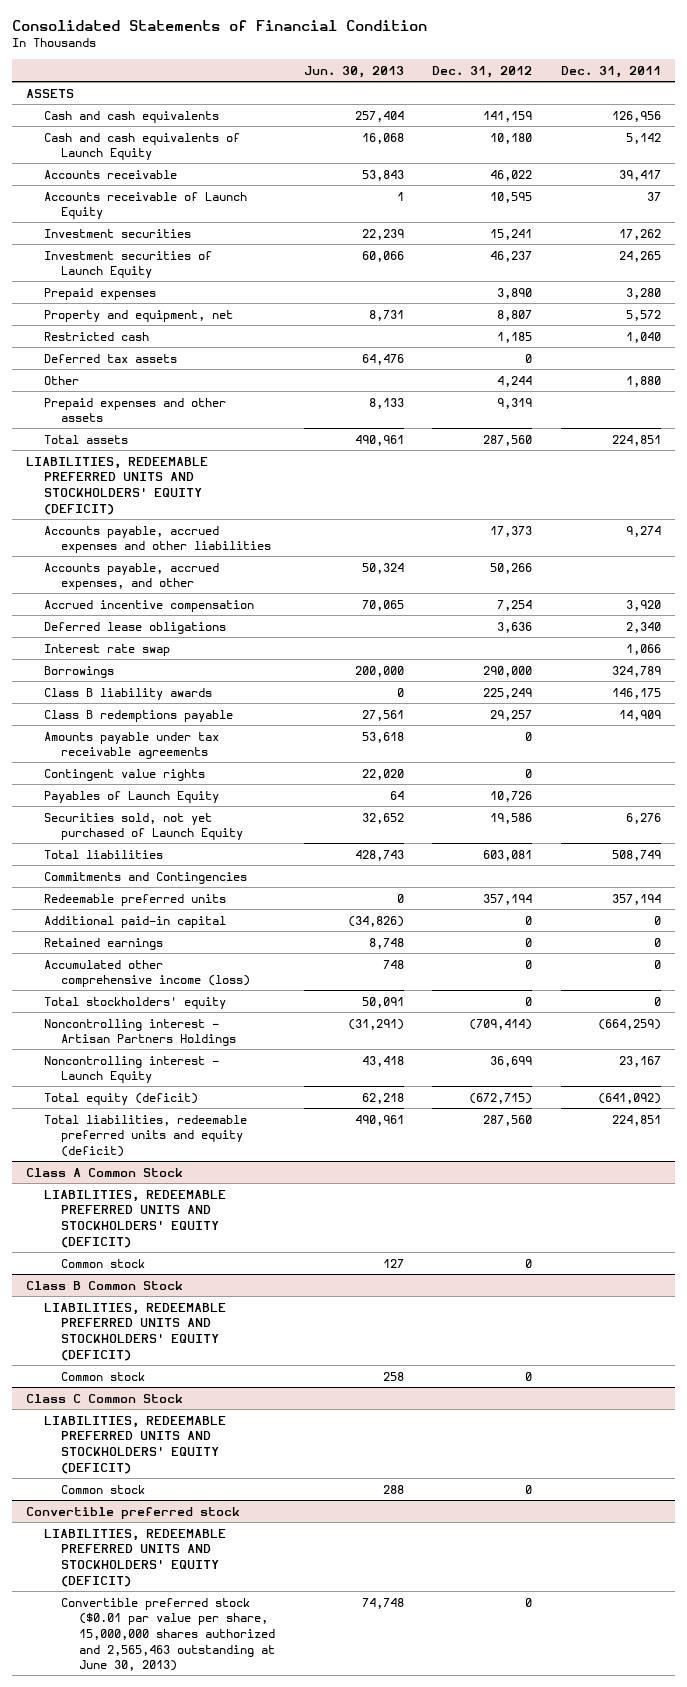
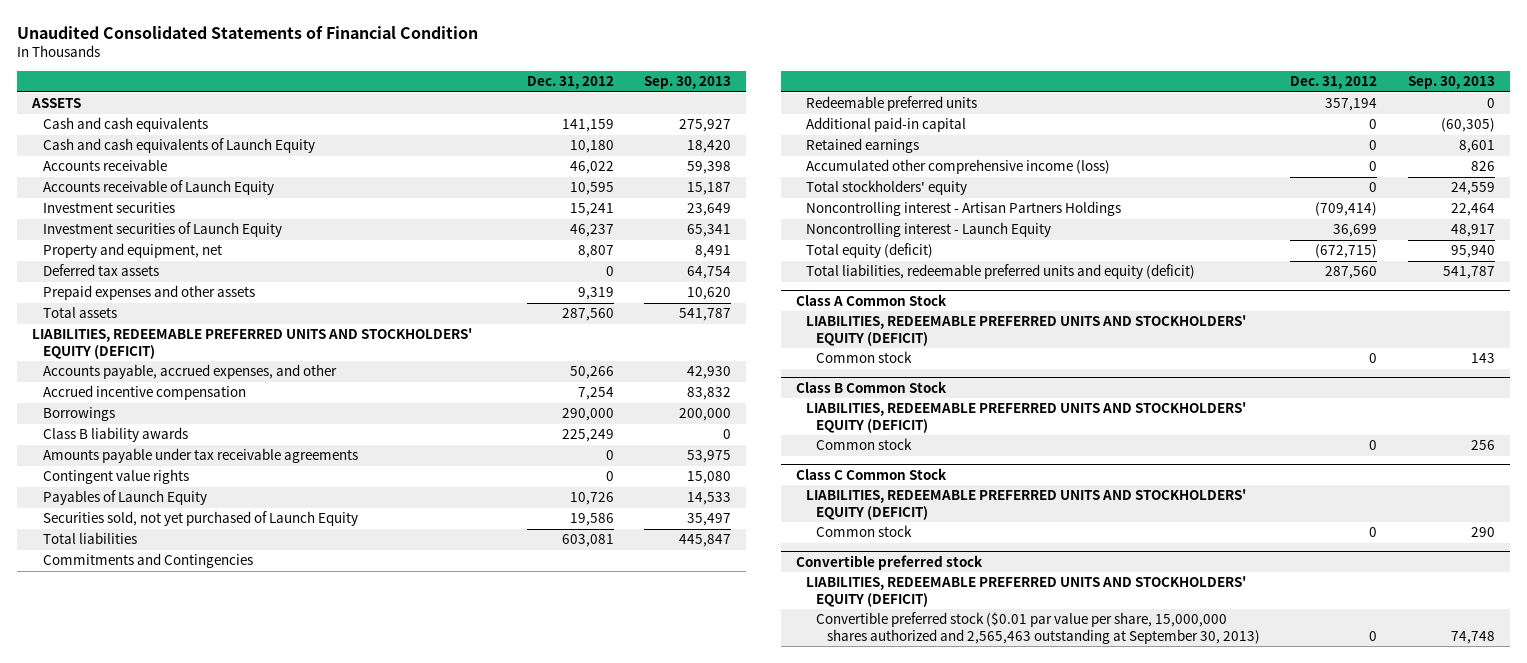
- Consolidated Statements of Financial Condition
+ Unaudited Consolidated Statements of Financial Condition
- | Jun. 30, 2013 | Dec. 31, 2012 | Dec. 31, 2011
+ | Dec. 31, 2012 | Sep. 30, 2013
- Prepaid expenses | | 3,890 | 3,280
- Restricted cash | | 1,185 | 1,040
- Other | | 4,244 | 1,880
- Accounts payable, accrued expenses and other liabilities | | 17,373 | 9,274
- Deferred lease obligations | | 3,636 | 2,340
- Interest rate swap | | | 1,066
- Class B redemptions payable | 27,561 | 29,257 | 14,909
@ Convertible preferred stock
- Convertible preferred stock ($0.01 par value per share, 15,000,000 shares authorized and 2,565,463 outstanding at June 30, 2013) | 74,748 | 0 |
+ Convertible preferred stock ($0.01 par value per share, 15,000,000 shares authorized and 2,565,463 outstanding at September 30, 2013) | 0 | 74,748

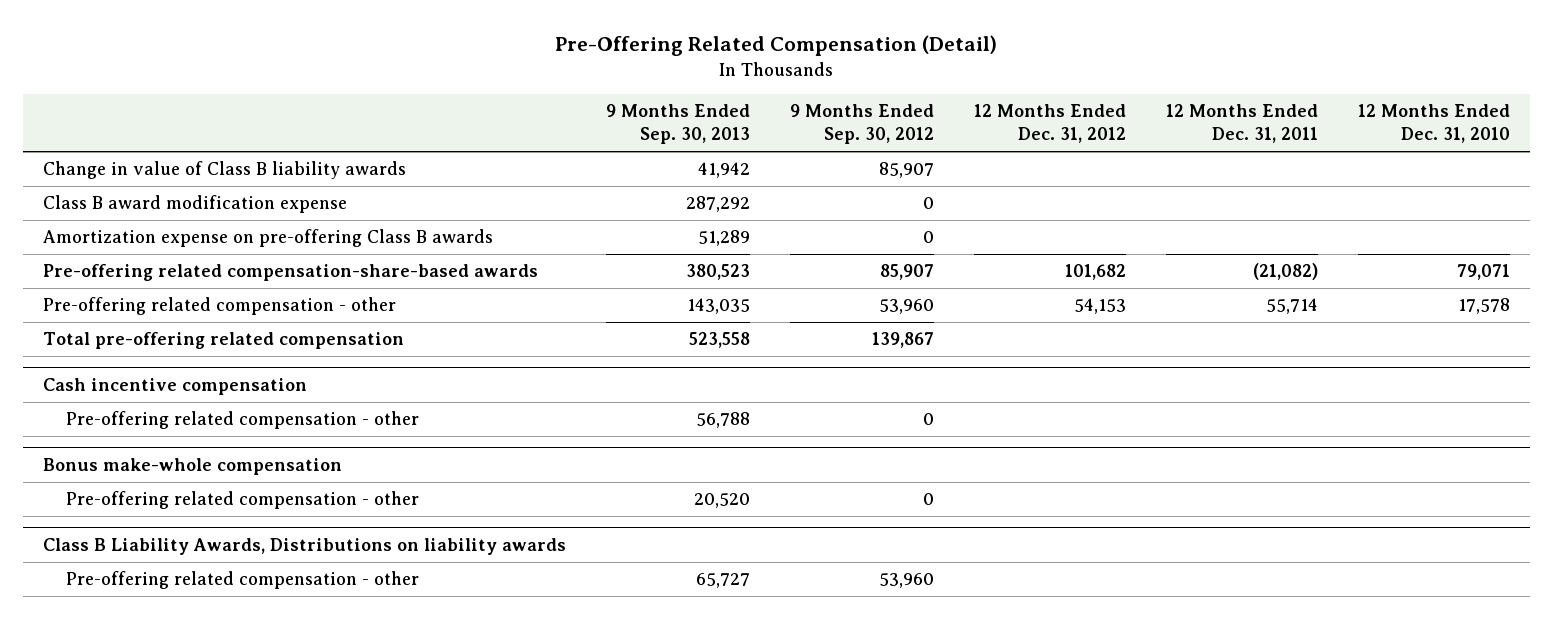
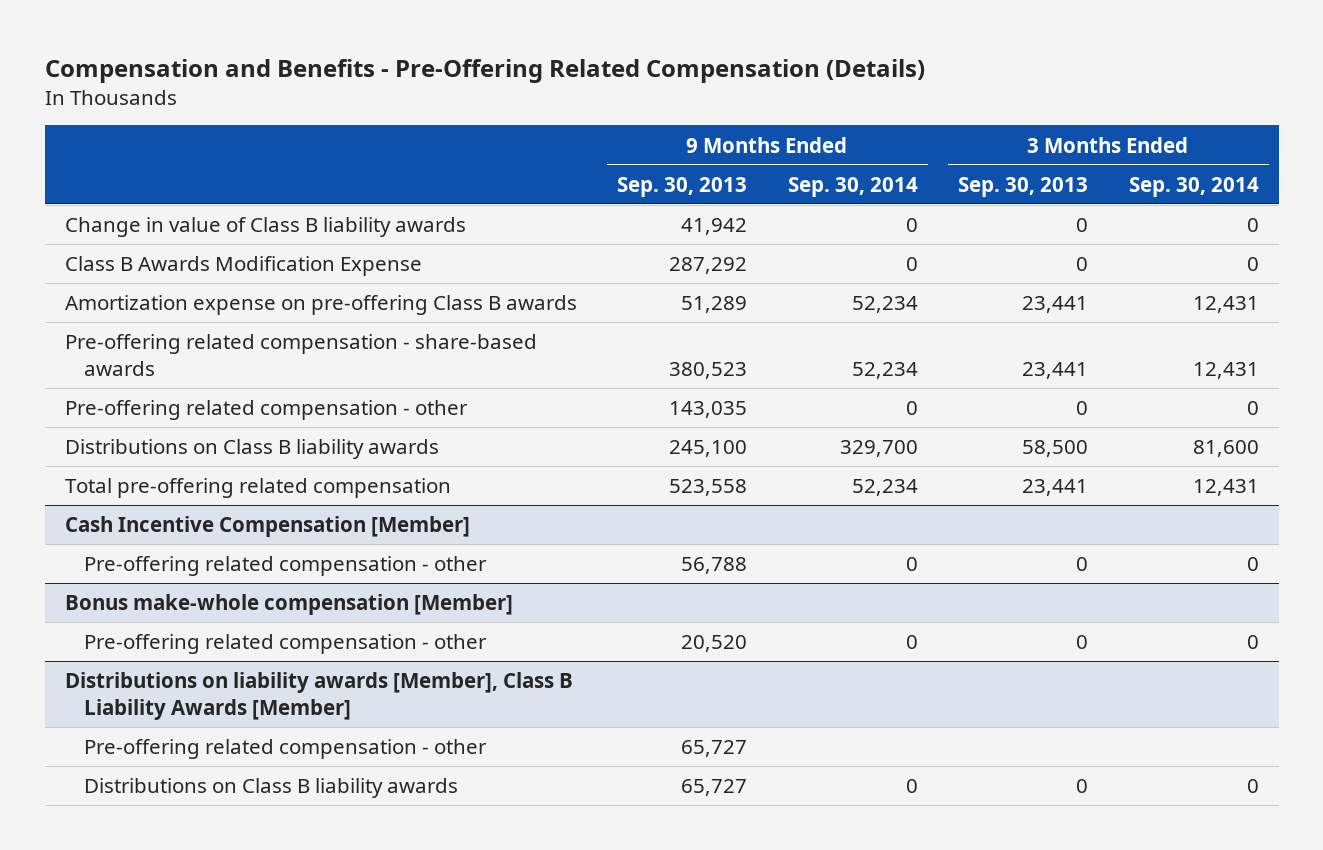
- Pre-Offering Related Compensation (Detail)
+ Compensation and Benefits - Pre-Offering Related Compensation (Details)
- | 9 Months Ended Sep. 30, 2013 | 9 Months Ended Sep. 30, 2012 | 12 Months Ended Dec. 31, 2012 | 12 Months Ended Dec. 31, 2011 | 12 Months Ended Dec. 31, 2010
+ | 9 Months Ended Sep. 30, 2013 | 9 Months Ended Sep. 30, 2014 | 3 Months Ended Sep. 30, 2013 | 3 Months Ended Sep. 30, 2014
- Class B award modification expense | 287,292 | 0 | | |
+ Class B Awards Modification Expense | 287,292 | 0 | 0 | 0
- Pre-offering related compensation-share-based awards | 380,523 | 85,907 | 101,682 | (21,082) | 79,071
+ Pre-offering related compensation - share-based awards | 380,523 | 52,234 | 23,441 | 12,431
+ Distributions on Class B liability awards | 245,100 | 329,700 | 58,500 | 81,600
- Cash incentive compensation
+ Cash Incentive Compensation [Member]
- Bonus make-whole compensation
+ Bonus make-whole compensation [Member]
- Class B Liability Awards, Distributions on liability awards
+ Distributions on liability awards [Member], Class B Liability Awards [Member]
+ Distributions on Class B liability awards | 65,727 | 0 | 0 | 0

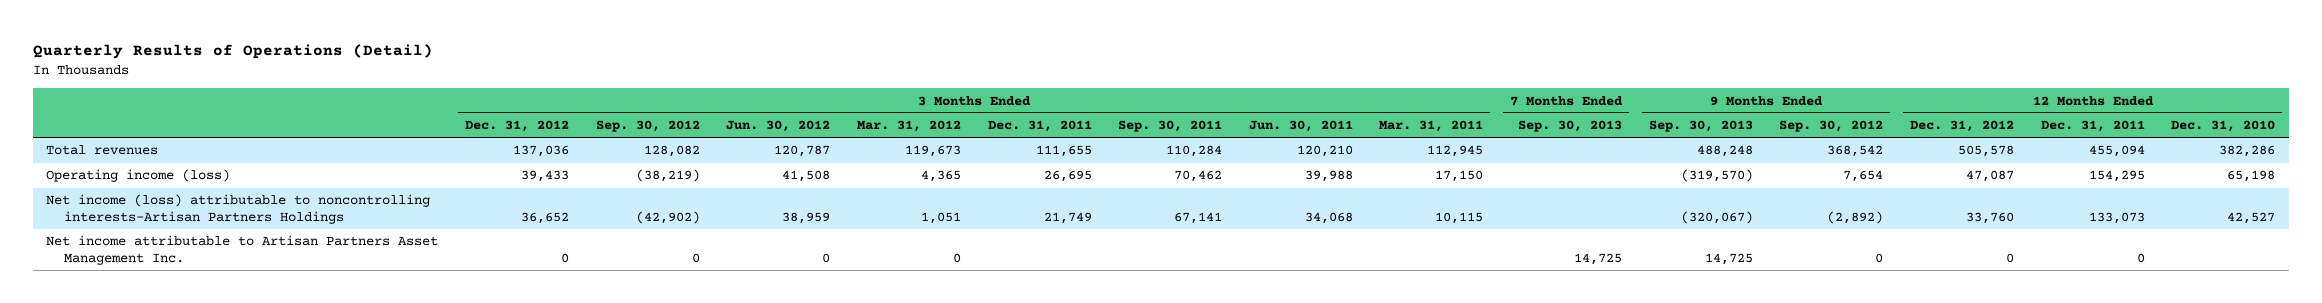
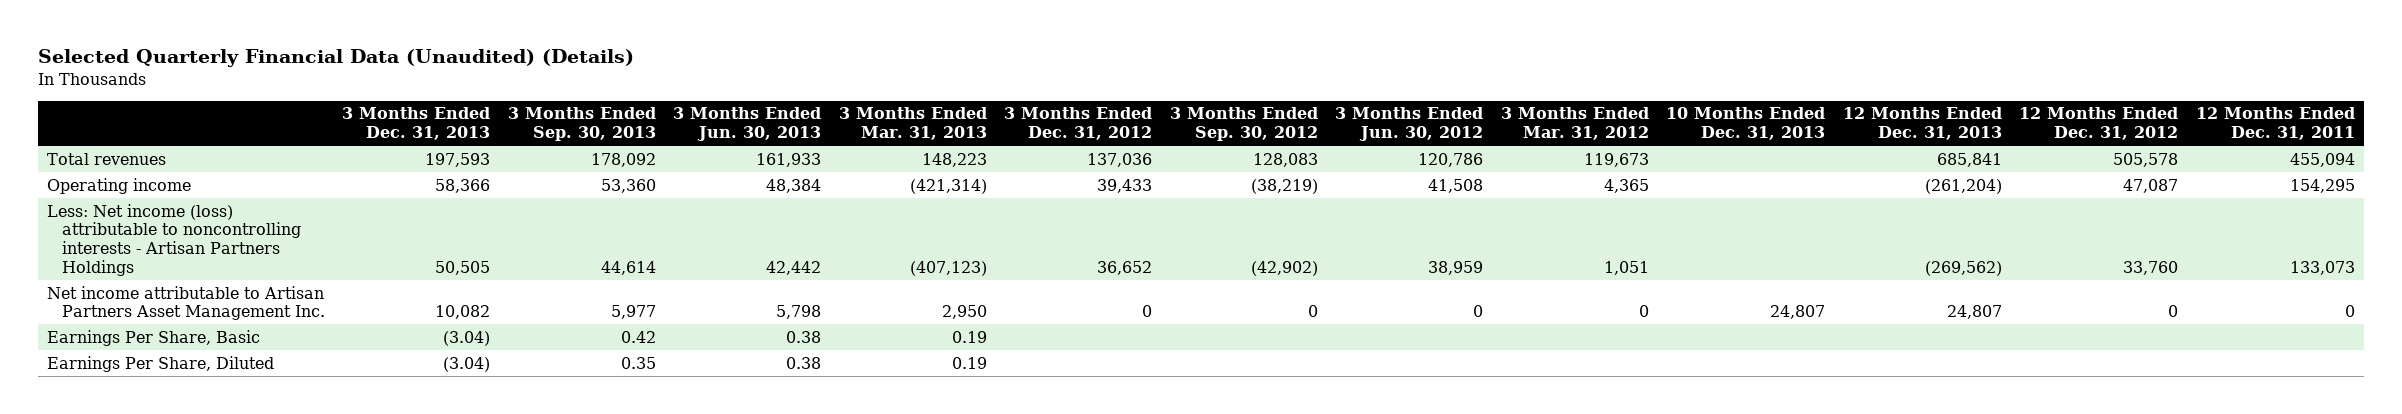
- Quarterly Results of Operations (Detail)
+ Selected Quarterly Financial Data (Unaudited) (Details)
- | 3 Months Ended Dec. 31, 2012 | 3 Months Ended Sep. 30, 2012 | 3 Months Ended Jun. 30, 2012 | 3 Months Ended Mar. 31, 2012 | 3 Months Ended Dec. 31, 2011 | 3 Months Ended Sep. 30, 2011 | 3 Months Ended Jun. 30, 2011 | 3 Months Ended Mar. 31, 2011 | 7 Months Ended Sep. 30, 2013 | 9 Months Ended Sep. 30, 2013 | 9 Months Ended Sep. 30, 2012 | 12 Months Ended Dec. 31, 2012 | 12 Months Ended Dec. 31, 2011 | 12 Months Ended Dec. 31, 2010
+ | 3 Months Ended Dec. 31, 2013 | 3 Months Ended Sep. 30, 2013 | 3 Months Ended Jun. 30, 2013 | 3 Months Ended Mar. 31, 2013 | 3 Months Ended Dec. 31, 2012 | 3 Months Ended Sep. 30, 2012 | 3 Months Ended Jun. 30, 2012 | 3 Months Ended Mar. 31, 2012 | 10 Months Ended Dec. 31, 2013 | 12 Months Ended Dec. 31, 2013 | 12 Months Ended Dec. 31, 2012 | 12 Months Ended Dec. 31, 2011
- Total revenues | 137,036 | 128,082 | 120,787 | 119,673 | 111,655 | 110,284 | 120,210 | 112,945 | | 488,248 | 368,542 | 505,578 | 455,094 | 382,286
- Operating income (loss) | 39,433 | (38,219) | 41,508 | 4,365 | 26,695 | 70,462 | 39,988 | 17,150 | | (319,570) | 7,654 | 47,087 | 154,295 | 65,198
- Net income (loss) attributable to noncontrolling interests-Artisan Partners Holdings | 36,652 | (42,902) | 38,959 | 1,051 | 21,749 | 67,141 | 34,068 | 10,115 | | (320,067) | (2,892) | 33,760 | 133,073 | 42,527
+ Total revenues | 197,593 | 178,092 | 161,933 | 148,223 | 137,036 | 128,083 | 120,786 | 119,673 | | 685,841 | 505,578 | 455,094
+ Operating income | 58,366 | 53,360 | 48,384 | (421,314) | 39,433 | (38,219) | 41,508 | 4,365 | | (261,204) | 47,087 | 154,295
+ Less: Net income (loss) attributable to noncontrolling interests - Artisan Partners Holdings | 50,505 | 44,614 | 42,442 | (407,123) | 36,652 | (42,902) | 38,959 | 1,051 | | (269,562) | 33,760 | 133,073
+ Earnings Per Share, Basic | (3.04) | 0.42 | 0.38 | 0.19 | | | | | | | |
+ Earnings Per Share, Diluted | (3.04) | 0.35 | 0.38 | 0.19 | | | | | | | |

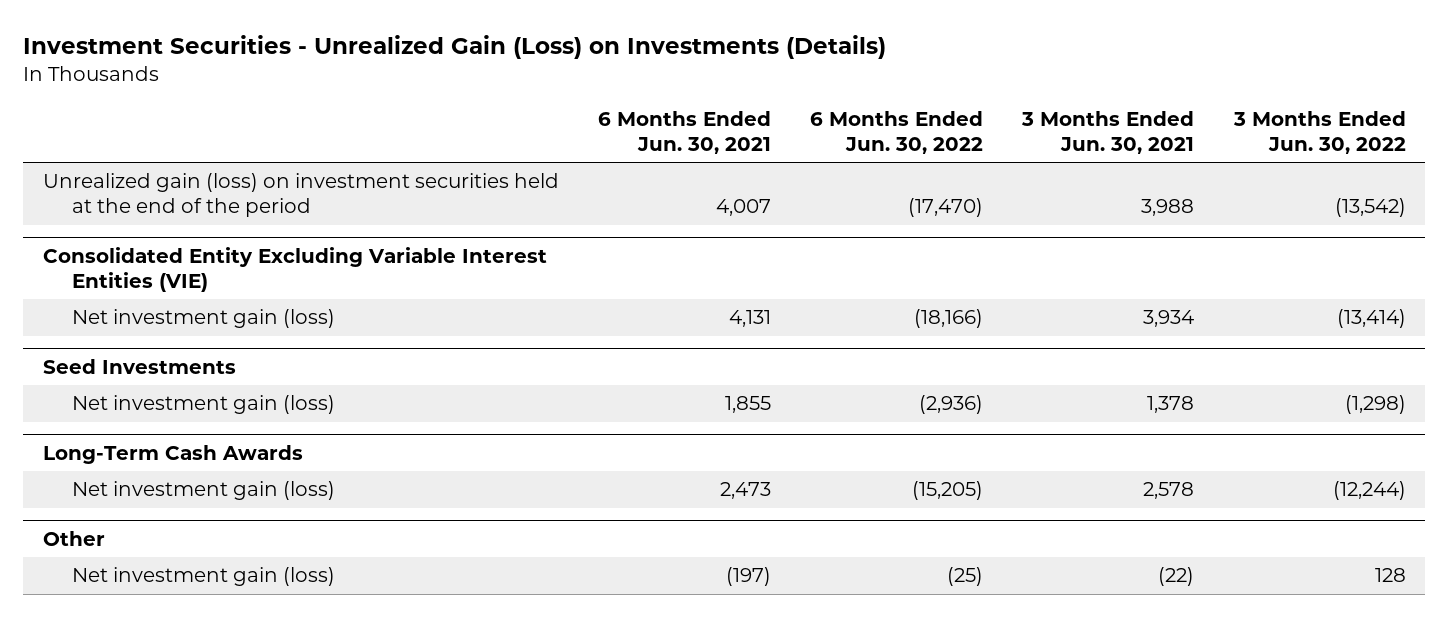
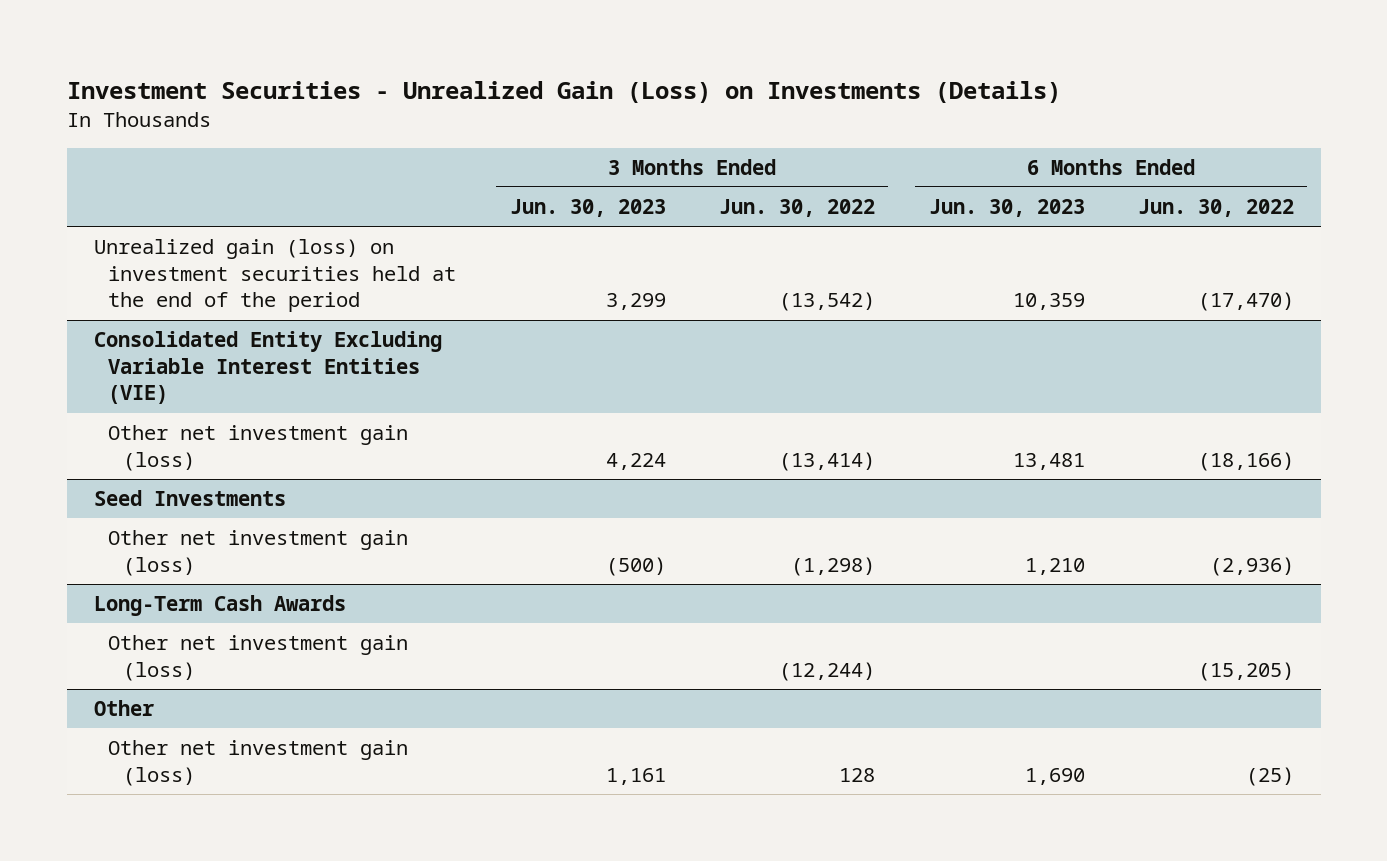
- | 6 Months Ended Jun. 30, 2021 | 6 Months Ended Jun. 30, 2022 | 3 Months Ended Jun. 30, 2021 | 3 Months Ended Jun. 30, 2022
+ | 3 Months Ended Jun. 30, 2023 | 3 Months Ended Jun. 30, 2022 | 6 Months Ended Jun. 30, 2023 | 6 Months Ended Jun. 30, 2022
@ Consolidated Entity Excluding Variable Interest Entities (VIE)
- Net investment gain (loss) | 4,131 | (18,166) | 3,934 | (13,414)
+ Other net investment gain (loss) | 4,224 | (13,414) | 13,481 | (18,166)
@ Seed Investments
- Net investment gain (loss) | 1,855 | (2,936) | 1,378 | (1,298)
+ Other net investment gain (loss) | (500) | (1,298) | 1,210 | (2,936)
@ Long-Term Cash Awards
- Net investment gain (loss) | 2,473 | (15,205) | 2,578 | (12,244)
+ Other net investment gain (loss) | | (12,244) | | (15,205)
@ Other
- Net investment gain (loss) | (197) | (25) | (22) | 128
+ Other net investment gain (loss) | 1,161 | 128 | 1,690 | (25)

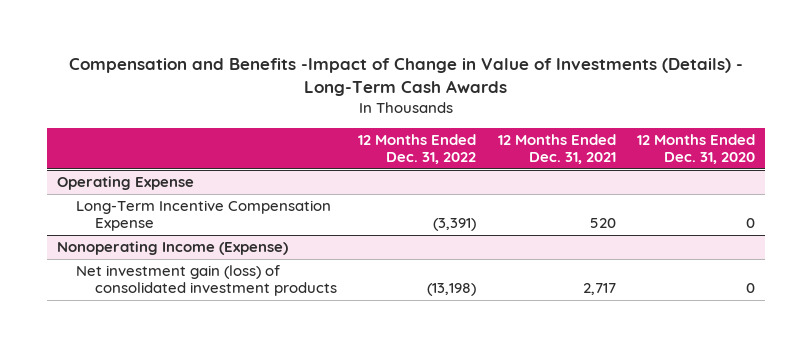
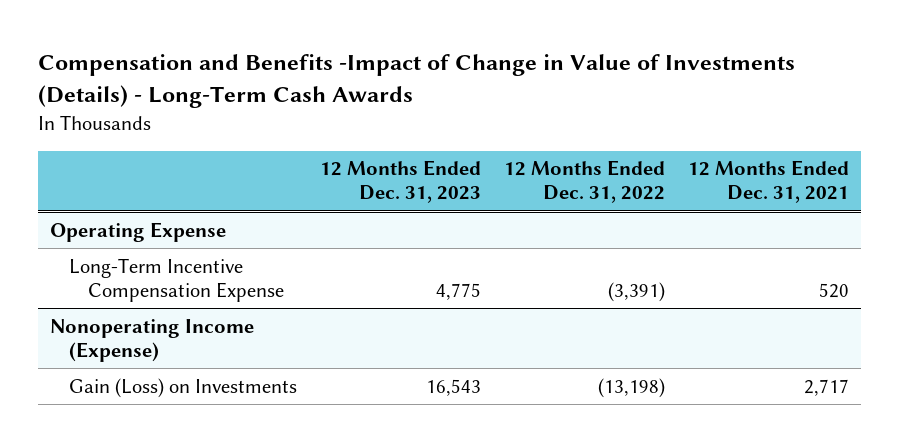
- | 12 Months Ended Dec. 31, 2022 | 12 Months Ended Dec. 31, 2021 | 12 Months Ended Dec. 31, 2020
+ | 12 Months Ended Dec. 31, 2023 | 12 Months Ended Dec. 31, 2022 | 12 Months Ended Dec. 31, 2021
@ Nonoperating Income (Expense)
- Net investment gain (loss) of consolidated investment products | (13,198) | 2,717 | 0
+ Gain (Loss) on Investments | 16,543 | (13,198) | 2,717

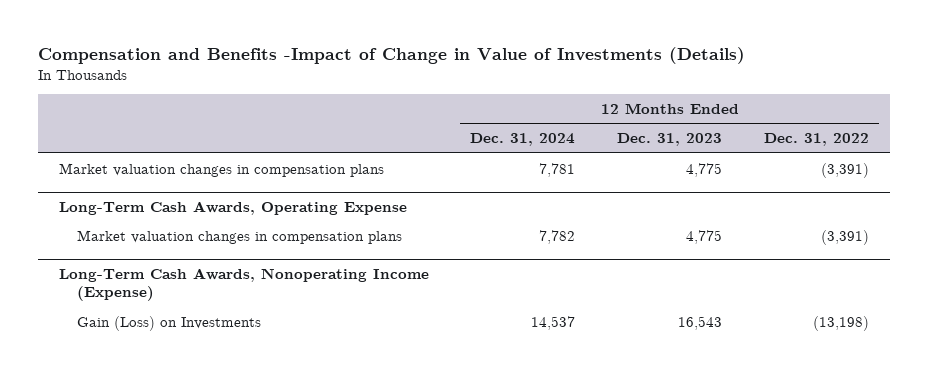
- Compensation and Benefits -Impact of Change in Value of Investments (Details) - Long-Term Cash Awards
+ Compensation and Benefits -Impact of Change in Value of Investments (Details)
- | 12 Months Ended Dec. 31, 2023 | 12 Months Ended Dec. 31, 2022 | 12 Months Ended Dec. 31, 2021
+ | 12 Months Ended Dec. 31, 2024 | 12 Months Ended Dec. 31, 2023 | 12 Months Ended Dec. 31, 2022
- Operating Expense
- Long-Term Incentive Compensation Expense | 4,775 | (3,391) | 520
- Nonoperating Income (Expense)
+ Market valuation changes in compensation plans | 7,781 | 4,775 | (3,391)
+ Long-Term Cash Awards, Operating Expense
+ Market valuation changes in compensation plans | 7,782 | 4,775 | (3,391)
+ Long-Term Cash Awards, Nonoperating Income (Expense)

